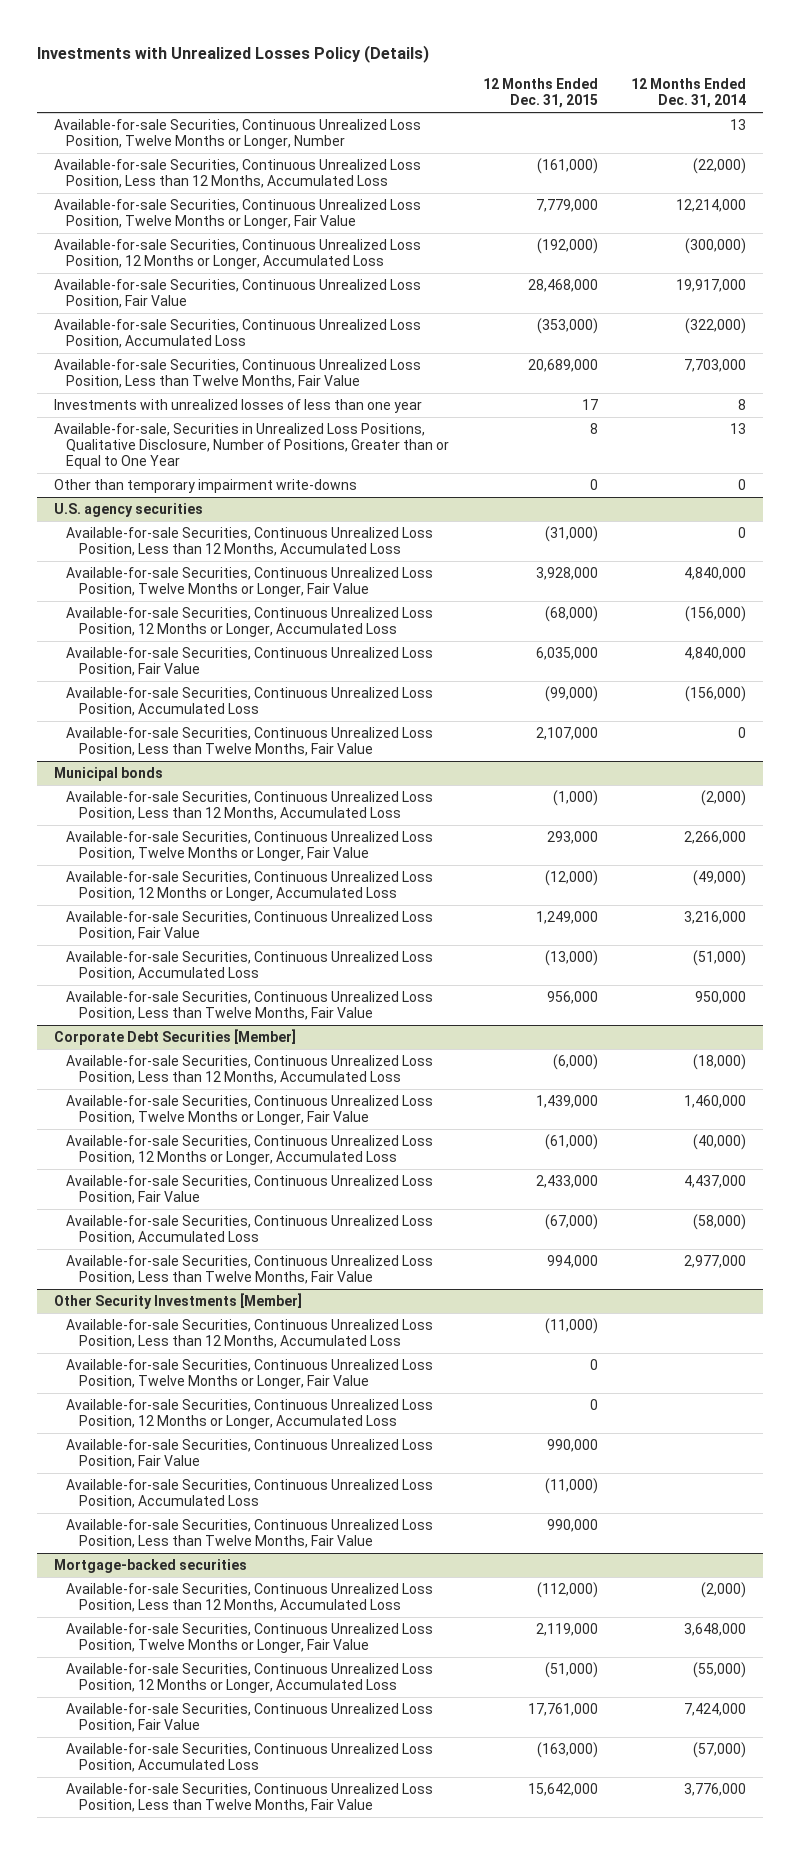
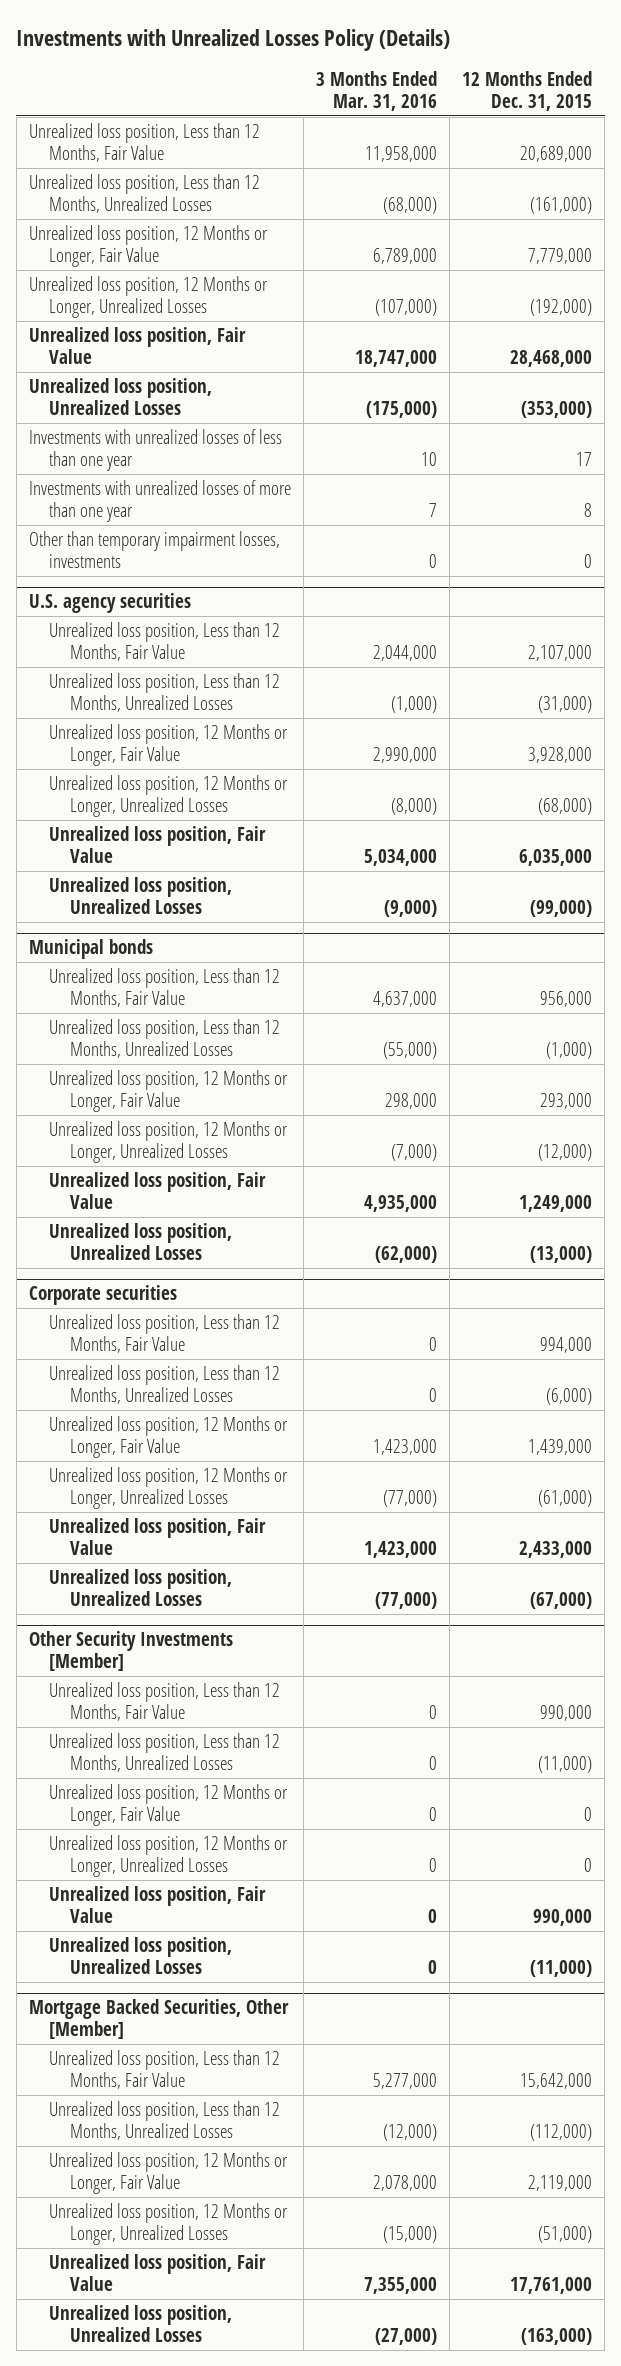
- | 12 Months Ended Dec. 31, 2015 | 12 Months Ended Dec. 31, 2014
+ | 3 Months Ended Mar. 31, 2016 | 12 Months Ended Dec. 31, 2015
- Available-for-sale Securities, Continuous Unrealized Loss Position, Twelve Months or Longer, Number | | 13
- Available-for-sale Securities, Continuous Unrealized Loss Position, Less than 12 Months, Accumulated Loss | (161,000) | (22,000)
- Available-for-sale Securities, Continuous Unrealized Loss Position, Twelve Months or Longer, Fair Value | 7,779,000 | 12,214,000
- Available-for-sale Securities, Continuous Unrealized Loss Position, 12 Months or Longer, Accumulated Loss | (192,000) | (300,000)
- Available-for-sale Securities, Continuous Unrealized Loss Position, Fair Value | 28,468,000 | 19,917,000
- Available-for-sale Securities, Continuous Unrealized Loss Position, Accumulated Loss | (353,000) | (322,000)
- Available-for-sale Securities, Continuous Unrealized Loss Position, Less than Twelve Months, Fair Value | 20,689,000 | 7,703,000
+ Unrealized loss position, Less than 12 Months, Fair Value | 11,958,000 | 20,689,000
+ Unrealized loss position, Less than 12 Months, Unrealized Losses | (68,000) | (161,000)
+ Unrealized loss position, 12 Months or Longer, Fair Value | 6,789,000 | 7,779,000
+ Unrealized loss position, 12 Months or Longer, Unrealized Losses | (107,000) | (192,000)
+ Unrealized loss position, Fair Value | 18,747,000 | 28,468,000
+ Unrealized loss position, Unrealized Losses | (175,000) | (353,000)
- Available-for-sale, Securities in Unrealized Loss Positions, Qualitative Disclosure, Number of Positions, Greater than or Equal to One Year | 8 | 13
- Other than temporary impairment write-downs | 0 | 0
+ Investments with unrealized losses of more than one year | 7 | 8
+ Other than temporary impairment losses, investments | 0 | 0
@ U.S. agency securities
- Available-for-sale Securities, Continuous Unrealized Loss Position, Less than 12 Months, Accumulated Loss | (31,000) | 0
- Available-for-sale Securities, Continuous Unrealized Loss Position, Twelve Months or Longer, Fair Value | 3,928,000 | 4,840,000
- Available-for-sale Securities, Continuous Unrealized Loss Position, 12 Months or Longer, Accumulated Loss | (68,000) | (156,000)
- Available-for-sale Securities, Continuous Unrealized Loss Position, Fair Value | 6,035,000 | 4,840,000
- Available-for-sale Securities, Continuous Unrealized Loss Position, Accumulated Loss | (99,000) | (156,000)
- Available-for-sale Securities, Continuous Unrealized Loss Position, Less than Twelve Months, Fair Value | 2,107,000 | 0
+ Unrealized loss position, Less than 12 Months, Fair Value | 2,044,000 | 2,107,000
+ Unrealized loss position, Less than 12 Months, Unrealized Losses | (1,000) | (31,000)
+ Unrealized loss position, 12 Months or Longer, Fair Value | 2,990,000 | 3,928,000
+ Unrealized loss position, 12 Months or Longer, Unrealized Losses | (8,000) | (68,000)
+ Unrealized loss position, Fair Value | 5,034,000 | 6,035,000
+ Unrealized loss position, Unrealized Losses | (9,000) | (99,000)
@ Municipal bonds
- Available-for-sale Securities, Continuous Unrealized Loss Position, Less than 12 Months, Accumulated Loss | (1,000) | (2,000)
- Available-for-sale Securities, Continuous Unrealized Loss Position, Twelve Months or Longer, Fair Value | 293,000 | 2,266,000
- Available-for-sale Securities, Continuous Unrealized Loss Position, 12 Months or Longer, Accumulated Loss | (12,000) | (49,000)
- Available-for-sale Securities, Continuous Unrealized Loss Position, Fair Value | 1,249,000 | 3,216,000
- Available-for-sale Securities, Continuous Unrealized Loss Position, Accumulated Loss | (13,000) | (51,000)
- Available-for-sale Securities, Continuous Unrealized Loss Position, Less than Twelve Months, Fair Value | 956,000 | 950,000
- Corporate Debt Securities [Member]
- Available-for-sale Securities, Continuous Unrealized Loss Position, Less than 12 Months, Accumulated Loss | (6,000) | (18,000)
- Available-for-sale Securities, Continuous Unrealized Loss Position, Twelve Months or Longer, Fair Value | 1,439,000 | 1,460,000
- Available-for-sale Securities, Continuous Unrealized Loss Position, 12 Months or Longer, Accumulated Loss | (61,000) | (40,000)
- Available-for-sale Securities, Continuous Unrealized Loss Position, Fair Value | 2,433,000 | 4,437,000
- Available-for-sale Securities, Continuous Unrealized Loss Position, Accumulated Loss | (67,000) | (58,000)
- Available-for-sale Securities, Continuous Unrealized Loss Position, Less than Twelve Months, Fair Value | 994,000 | 2,977,000
@ Municipal bonds
+ Unrealized loss position, Less than 12 Months, Fair Value | 4,637,000 | 956,000
+ Unrealized loss position, Less than 12 Months, Unrealized Losses | (55,000) | (1,000)
+ Unrealized loss position, 12 Months or Longer, Fair Value | 298,000 | 293,000
+ Unrealized loss position, 12 Months or Longer, Unrealized Losses | (7,000) | (12,000)
+ Unrealized loss position, Fair Value | 4,935,000 | 1,249,000
+ Unrealized loss position, Unrealized Losses | (62,000) | (13,000)
+ Corporate securities
+ Unrealized loss position, Less than 12 Months, Fair Value | 0 | 994,000
+ Unrealized loss position, Less than 12 Months, Unrealized Losses | 0 | (6,000)
+ Unrealized loss position, 12 Months or Longer, Fair Value | 1,423,000 | 1,439,000
+ Unrealized loss position, 12 Months or Longer, Unrealized Losses | (77,000) | (61,000)
+ Unrealized loss position, Fair Value | 1,423,000 | 2,433,000
+ Unrealized loss position, Unrealized Losses | (77,000) | (67,000)
@ Other Security Investments [Member]
- Available-for-sale Securities, Continuous Unrealized Loss Position, Less than 12 Months, Accumulated Loss | (11,000) |
- Available-for-sale Securities, Continuous Unrealized Loss Position, Twelve Months or Longer, Fair Value | 0 |
- Available-for-sale Securities, Continuous Unrealized Loss Position, 12 Months or Longer, Accumulated Loss | 0 |
- Available-for-sale Securities, Continuous Unrealized Loss Position, Fair Value | 990,000 |
- Available-for-sale Securities, Continuous Unrealized Loss Position, Accumulated Loss | (11,000) |
- Available-for-sale Securities, Continuous Unrealized Loss Position, Less than Twelve Months, Fair Value | 990,000 |
- Mortgage-backed securities
- Available-for-sale Securities, Continuous Unrealized Loss Position, Less than 12 Months, Accumulated Loss | (112,000) | (2,000)
- Available-for-sale Securities, Continuous Unrealized Loss Position, Twelve Months or Longer, Fair Value | 2,119,000 | 3,648,000
- Available-for-sale Securities, Continuous Unrealized Loss Position, 12 Months or Longer, Accumulated Loss | (51,000) | (55,000)
- Available-for-sale Securities, Continuous Unrealized Loss Position, Fair Value | 17,761,000 | 7,424,000
- Available-for-sale Securities, Continuous Unrealized Loss Position, Accumulated Loss | (163,000) | (57,000)
- Available-for-sale Securities, Continuous Unrealized Loss Position, Less than Twelve Months, Fair Value | 15,642,000 | 3,776,000
@ Other Security Investments [Member]
+ Unrealized loss position, Less than 12 Months, Fair Value | 0 | 990,000
+ Unrealized loss position, Less than 12 Months, Unrealized Losses | 0 | (11,000)
+ Unrealized loss position, 12 Months or Longer, Fair Value | 0 | 0
+ Unrealized loss position, 12 Months or Longer, Unrealized Losses | 0 | 0
+ Unrealized loss position, Fair Value | 0 | 990,000
+ Unrealized loss position, Unrealized Losses | 0 | (11,000)
+ Mortgage Backed Securities, Other [Member]
+ Unrealized loss position, Less than 12 Months, Fair Value | 5,277,000 | 15,642,000
+ Unrealized loss position, Less than 12 Months, Unrealized Losses | (12,000) | (112,000)
+ Unrealized loss position, 12 Months or Longer, Fair Value | 2,078,000 | 2,119,000
+ Unrealized loss position, 12 Months or Longer, Unrealized Losses | (15,000) | (51,000)
+ Unrealized loss position, Fair Value | 7,355,000 | 17,761,000
+ Unrealized loss position, Unrealized Losses | (27,000) | (163,000)

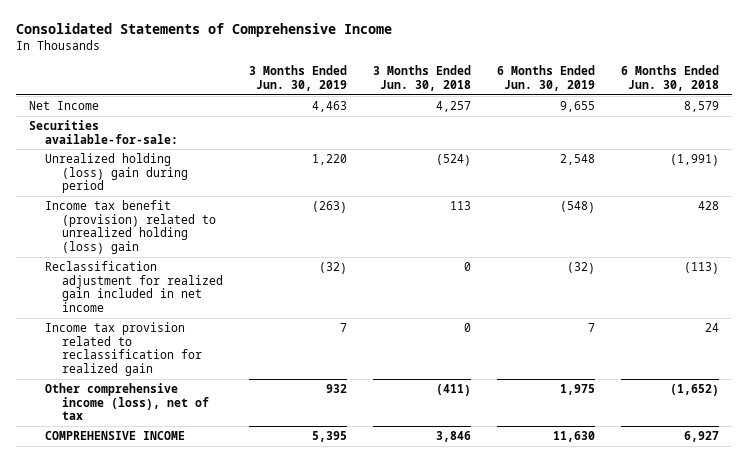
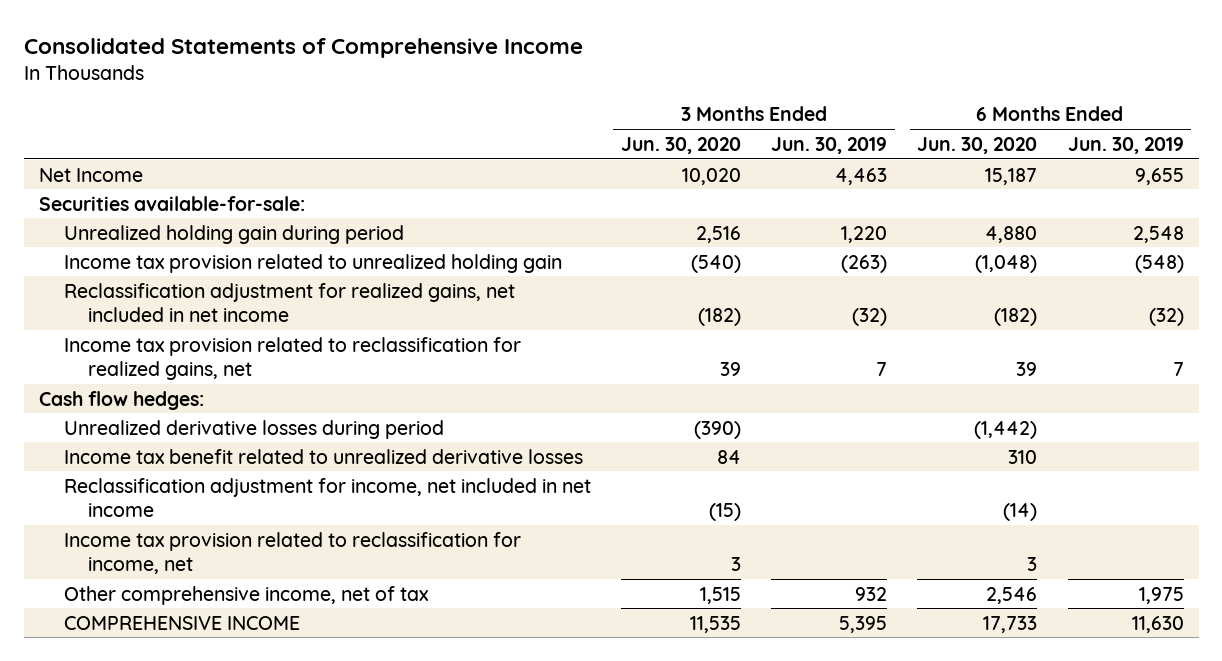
- | 3 Months Ended Jun. 30, 2019 | 3 Months Ended Jun. 30, 2018 | 6 Months Ended Jun. 30, 2019 | 6 Months Ended Jun. 30, 2018
+ | 3 Months Ended Jun. 30, 2020 | 3 Months Ended Jun. 30, 2019 | 6 Months Ended Jun. 30, 2020 | 6 Months Ended Jun. 30, 2019
- Unrealized holding (loss) gain during period | 1,220 | (524) | 2,548 | (1,991)
- Income tax benefit (provision) related to unrealized holding (loss) gain | (263) | 113 | (548) | 428
- Reclassification adjustment for realized gain included in net income | (32) | 0 | (32) | (113)
- Income tax provision related to reclassification for realized gain | 7 | 0 | 7 | 24
- Other comprehensive income (loss), net of tax | 932 | (411) | 1,975 | (1,652)
+ Unrealized holding gain during period | 2,516 | 1,220 | 4,880 | 2,548
+ Income tax provision related to unrealized holding gain | (540) | (263) | (1,048) | (548)
+ Reclassification adjustment for realized gains, net included in net income | (182) | (32) | (182) | (32)
+ Income tax provision related to reclassification for realized gains, net | 39 | 7 | 39 | 7
+ Cash flow hedges:
+ Unrealized derivative losses during period | (390) | | (1,442) |
+ Income tax benefit related to unrealized derivative losses | 84 | | 310 |
+ Reclassification adjustment for income, net included in net income | (15) | | (14) |
+ Income tax provision related to reclassification for income, net | 3 | | 3 |
+ Other comprehensive income, net of tax | 1,515 | 932 | 2,546 | 1,975

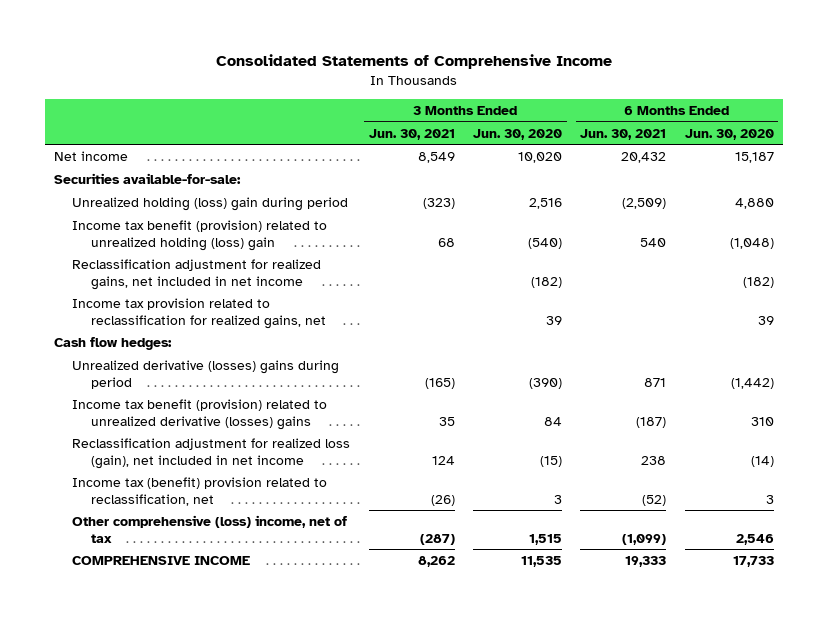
- | 3 Months Ended Jun. 30, 2020 | 3 Months Ended Jun. 30, 2019 | 6 Months Ended Jun. 30, 2020 | 6 Months Ended Jun. 30, 2019
+ | 3 Months Ended Jun. 30, 2021 | 3 Months Ended Jun. 30, 2020 | 6 Months Ended Jun. 30, 2021 | 6 Months Ended Jun. 30, 2020
- Net Income | 10,020 | 4,463 | 15,187 | 9,655
+ Net income | 8,549 | 10,020 | 20,432 | 15,187
- Unrealized holding gain during period | 2,516 | 1,220 | 4,880 | 2,548
- Income tax provision related to unrealized holding gain | (540) | (263) | (1,048) | (548)
+ Unrealized holding (loss) gain during period | (323) | 2,516 | (2,509) | 4,880
+ Income tax benefit (provision) related to unrealized holding (loss) gain | 68 | (540) | 540 | (1,048)
- Unrealized derivative losses during period | (390) | | (1,442) |
- Income tax benefit related to unrealized derivative losses | 84 | | 310 |
- Reclassification adjustment for income, net included in net income | (15) | | (14) |
- Income tax provision related to reclassification for income, net | 3 | | 3 |
- Other comprehensive income, net of tax | 1,515 | 932 | 2,546 | 1,975
+ Unrealized derivative (losses) gains during period | (165) | (390) | 871 | (1,442)
+ Income tax benefit (provision) related to unrealized derivative (losses) gains | 35 | 84 | (187) | 310
+ Reclassification adjustment for realized loss (gain), net included in net income | 124 | (15) | 238 | (14)
+ Income tax (benefit) provision related to reclassification, net | (26) | 3 | (52) | 3
+ Other comprehensive (loss) income, net of tax | (287) | 1,515 | (1,099) | 2,546

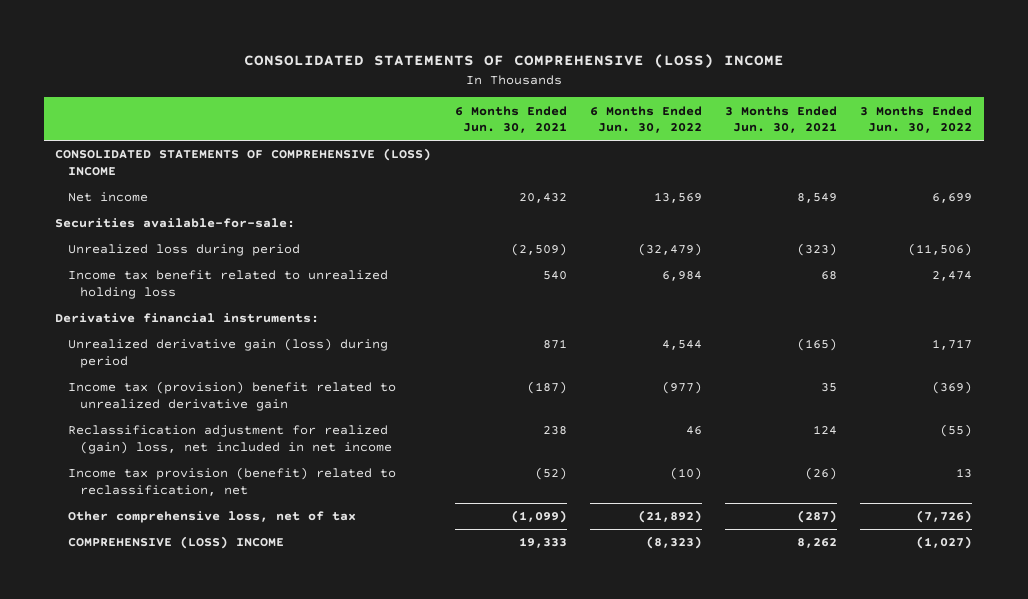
- Consolidated Statements of Comprehensive Income
+ CONSOLIDATED STATEMENTS OF COMPREHENSIVE (LOSS) INCOME
- | 3 Months Ended Jun. 30, 2021 | 3 Months Ended Jun. 30, 2020 | 6 Months Ended Jun. 30, 2021 | 6 Months Ended Jun. 30, 2020
+ | 6 Months Ended Jun. 30, 2021 | 6 Months Ended Jun. 30, 2022 | 3 Months Ended Jun. 30, 2021 | 3 Months Ended Jun. 30, 2022
+ CONSOLIDATED STATEMENTS OF COMPREHENSIVE (LOSS) INCOME
- Unrealized holding (loss) gain during period | (323) | 2,516 | (2,509) | 4,880
- Income tax benefit (provision) related to unrealized holding (loss) gain | 68 | (540) | 540 | (1,048)
- Reclassification adjustment for realized gains, net included in net income | | (182) | | (182)
- Income tax provision related to reclassification for realized gains, net | | 39 | | 39
- Cash flow hedges:
- Unrealized derivative (losses) gains during period | (165) | (390) | 871 | (1,442)
- Income tax benefit (provision) related to unrealized derivative (losses) gains | 35 | 84 | (187) | 310
- Reclassification adjustment for realized loss (gain), net included in net income | 124 | (15) | 238 | (14)
- Income tax (benefit) provision related to reclassification, net | (26) | 3 | (52) | 3
- Other comprehensive (loss) income, net of tax | (287) | 1,515 | (1,099) | 2,546
- COMPREHENSIVE INCOME | 8,262 | 11,535 | 19,333 | 17,733
+ Unrealized loss during period | (2,509) | (32,479) | (323) | (11,506)
+ Income tax benefit related to unrealized holding loss | 540 | 6,984 | 68 | 2,474
+ Derivative financial instruments:
+ Unrealized derivative gain (loss) during period | 871 | 4,544 | (165) | 1,717
+ Income tax (provision) benefit related to unrealized derivative gain | (187) | (977) | 35 | (369)
+ Reclassification adjustment for realized (gain) loss, net included in net income | 238 | 46 | 124 | (55)
+ Income tax provision (benefit) related to reclassification, net | (52) | (10) | (26) | 13
+ Other comprehensive loss, net of tax | (1,099) | (21,892) | (287) | (7,726)
+ COMPREHENSIVE (LOSS) INCOME | 19,333 | (8,323) | 8,262 | (1,027)

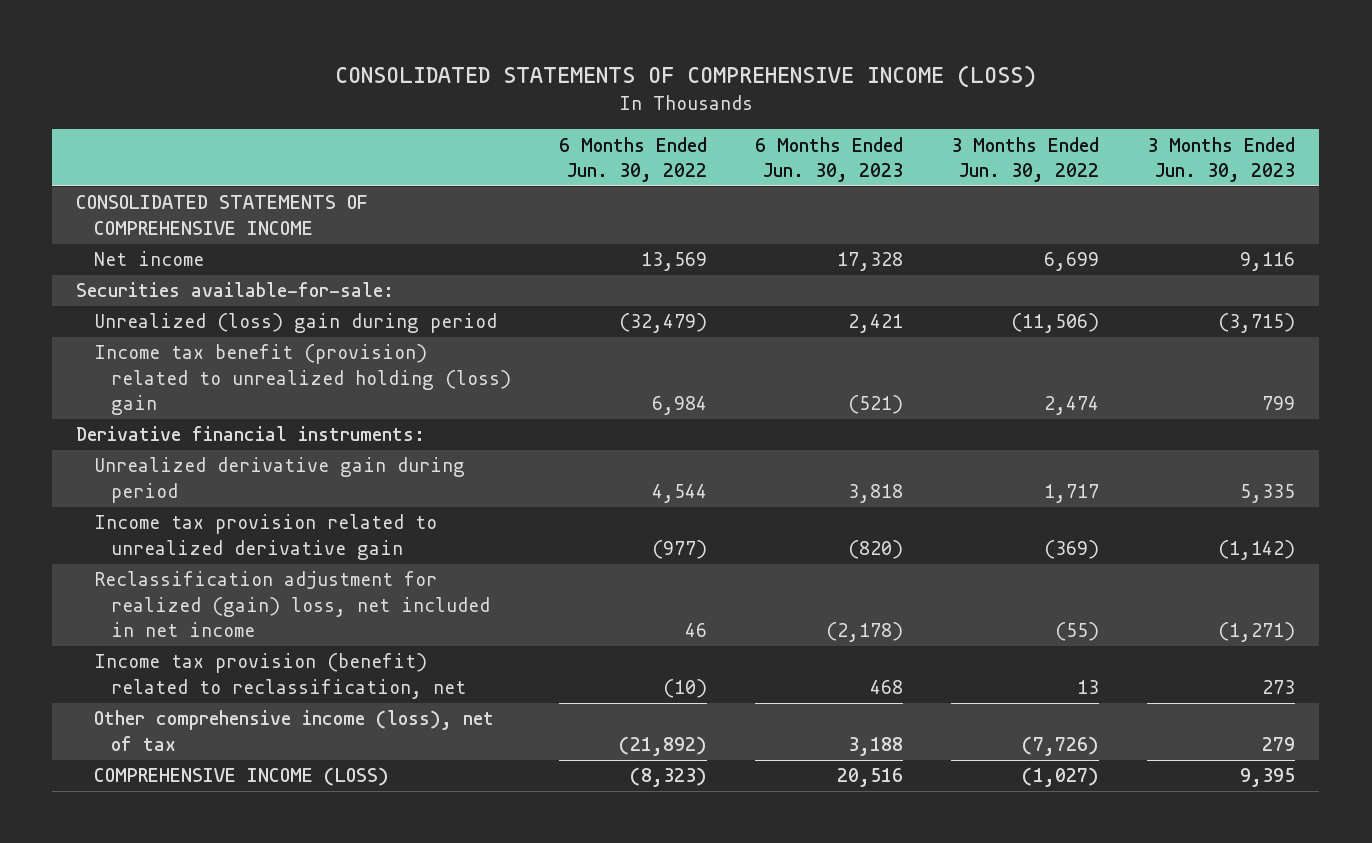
- CONSOLIDATED STATEMENTS OF COMPREHENSIVE (LOSS) INCOME
+ CONSOLIDATED STATEMENTS OF COMPREHENSIVE INCOME (LOSS)
- | 6 Months Ended Jun. 30, 2021 | 6 Months Ended Jun. 30, 2022 | 3 Months Ended Jun. 30, 2021 | 3 Months Ended Jun. 30, 2022
+ | 6 Months Ended Jun. 30, 2022 | 6 Months Ended Jun. 30, 2023 | 3 Months Ended Jun. 30, 2022 | 3 Months Ended Jun. 30, 2023
- CONSOLIDATED STATEMENTS OF COMPREHENSIVE (LOSS) INCOME
+ CONSOLIDATED STATEMENTS OF COMPREHENSIVE INCOME
- Unrealized loss during period | (2,509) | (32,479) | (323) | (11,506)
- Income tax benefit related to unrealized holding loss | 540 | 6,984 | 68 | 2,474
+ Unrealized (loss) gain during period | (32,479) | 2,421 | (11,506) | (3,715)
+ Income tax benefit (provision) related to unrealized holding (loss) gain | 6,984 | (521) | 2,474 | 799
- Unrealized derivative gain (loss) during period | 871 | 4,544 | (165) | 1,717
- Income tax (provision) benefit related to unrealized derivative gain | (187) | (977) | 35 | (369)
+ Unrealized derivative gain during period | 4,544 | 3,818 | 1,717 | 5,335
+ Income tax provision related to unrealized derivative gain | (977) | (820) | (369) | (1,142)
- Other comprehensive loss, net of tax | (1,099) | (21,892) | (287) | (7,726)
- COMPREHENSIVE (LOSS) INCOME | 19,333 | (8,323) | 8,262 | (1,027)
+ Other comprehensive income (loss), net of tax | (21,892) | 3,188 | (7,726) | 279
+ COMPREHENSIVE INCOME (LOSS) | (8,323) | 20,516 | (1,027) | 9,395

